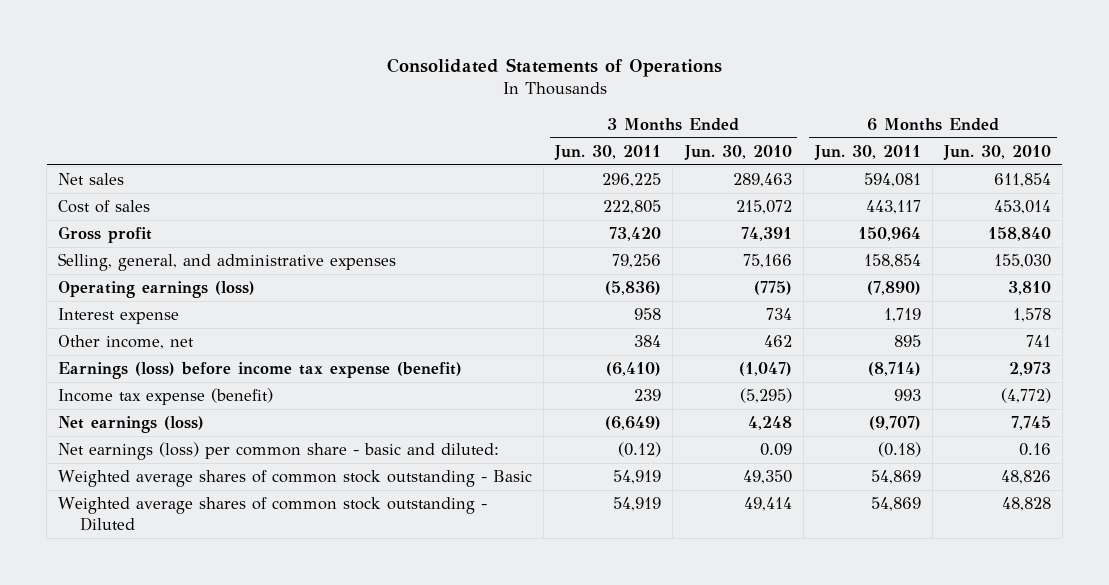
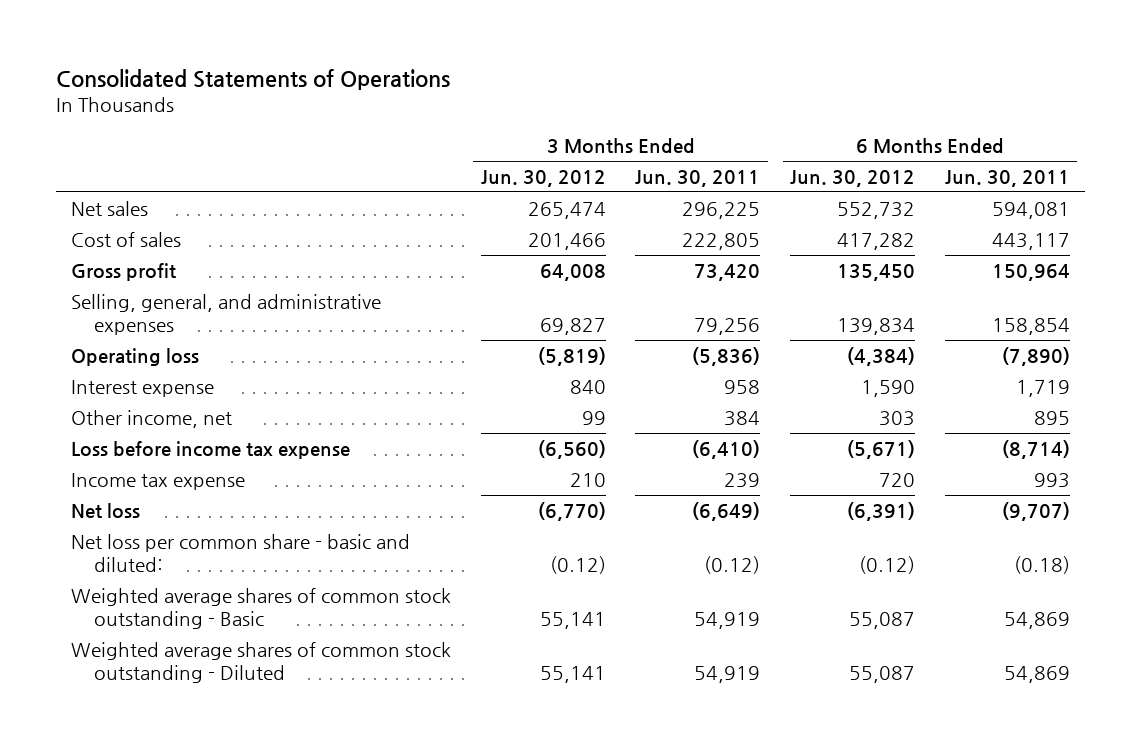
- | 3 Months Ended Jun. 30, 2011 | 3 Months Ended Jun. 30, 2010 | 6 Months Ended Jun. 30, 2011 | 6 Months Ended Jun. 30, 2010
+ | 3 Months Ended Jun. 30, 2012 | 3 Months Ended Jun. 30, 2011 | 6 Months Ended Jun. 30, 2012 | 6 Months Ended Jun. 30, 2011
- Operating earnings (loss) | (5,836) | (775) | (7,890) | 3,810
+ Operating loss | (5,819) | (5,836) | (4,384) | (7,890)
- Earnings (loss) before income tax expense (benefit) | (6,410) | (1,047) | (8,714) | 2,973
- Income tax expense (benefit) | 239 | (5,295) | 993 | (4,772)
- Net earnings (loss) | (6,649) | 4,248 | (9,707) | 7,745
- Net earnings (loss) per common share - basic and diluted: | (0.12) | 0.09 | (0.18) | 0.16
+ Loss before income tax expense | (6,560) | (6,410) | (5,671) | (8,714)
+ Income tax expense | 210 | 239 | 720 | 993
+ Net loss | (6,770) | (6,649) | (6,391) | (9,707)
+ Net loss per common share - basic and diluted: | (0.12) | (0.12) | (0.12) | (0.18)

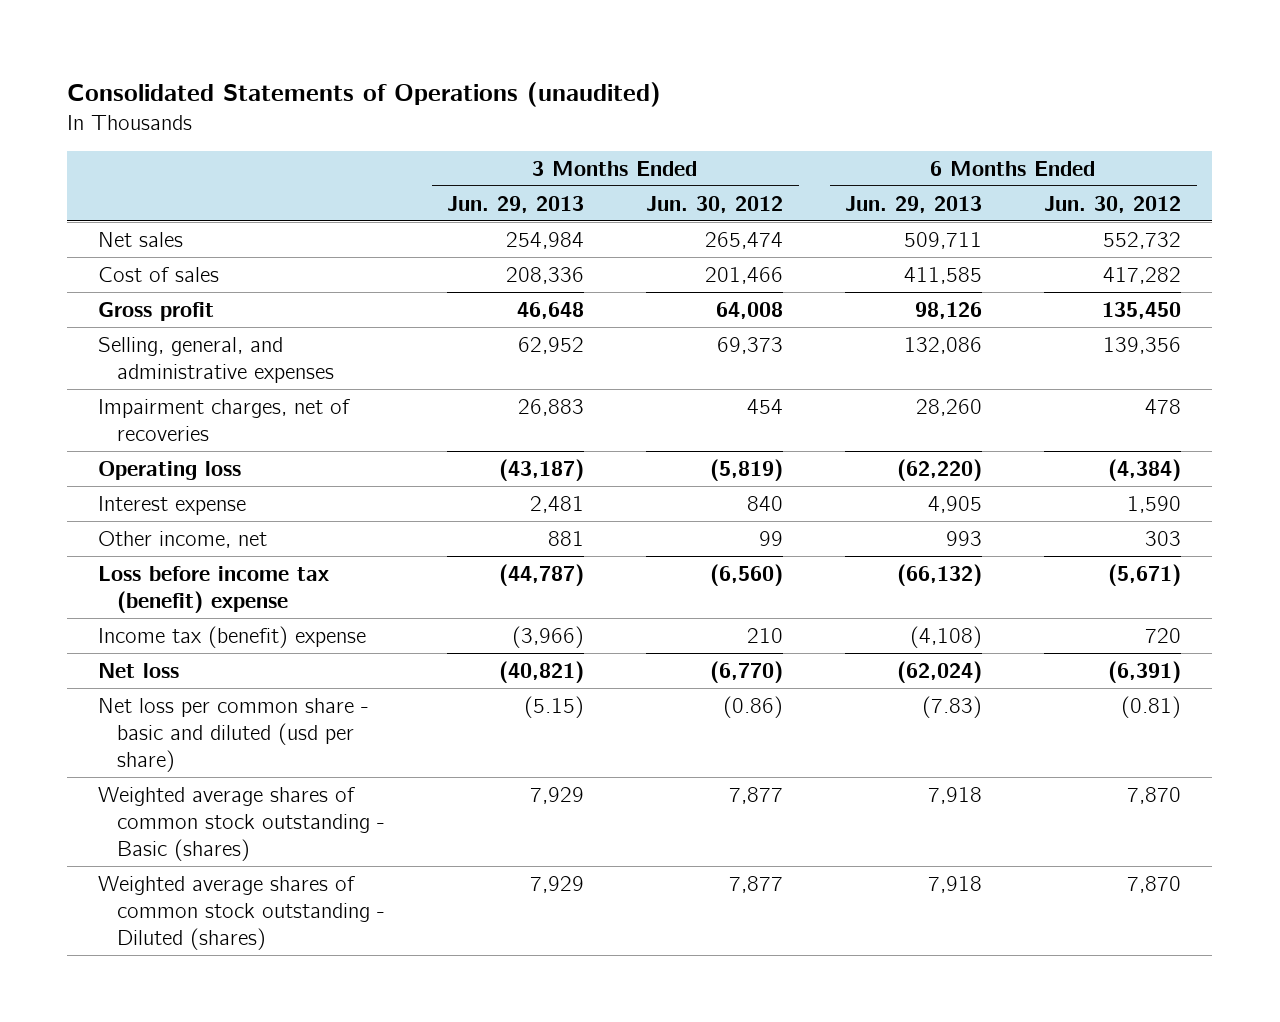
- Consolidated Statements of Operations
+ Consolidated Statements of Operations (unaudited)
- | 3 Months Ended Jun. 30, 2012 | 3 Months Ended Jun. 30, 2011 | 6 Months Ended Jun. 30, 2012 | 6 Months Ended Jun. 30, 2011
+ | 3 Months Ended Jun. 29, 2013 | 3 Months Ended Jun. 30, 2012 | 6 Months Ended Jun. 29, 2013 | 6 Months Ended Jun. 30, 2012
- Selling, general, and administrative expenses | 69,827 | 79,256 | 139,834 | 158,854
+ Selling, general, and administrative expenses | 62,952 | 69,373 | 132,086 | 139,356
+ Impairment charges, net of recoveries | 26,883 | 454 | 28,260 | 478
- Loss before income tax expense | (6,560) | (6,410) | (5,671) | (8,714)
- Income tax expense | 210 | 239 | 720 | 993
+ Loss before income tax (benefit) expense | (44,787) | (6,560) | (66,132) | (5,671)
+ Income tax (benefit) expense | (3,966) | 210 | (4,108) | 720
- Net loss per common share - basic and diluted: | (0.12) | (0.12) | (0.12) | (0.18)
- Weighted average shares of common stock outstanding - Basic | 55,141 | 54,919 | 55,087 | 54,869
- Weighted average shares of common stock outstanding - Diluted | 55,141 | 54,919 | 55,087 | 54,869
+ Net loss per common share - basic and diluted (usd per share) | (5.15) | (0.86) | (7.83) | (0.81)
+ Weighted average shares of common stock outstanding - Basic (shares) | 7,929 | 7,877 | 7,918 | 7,870
+ Weighted average shares of common stock outstanding - Diluted (shares) | 7,929 | 7,877 | 7,918 | 7,870

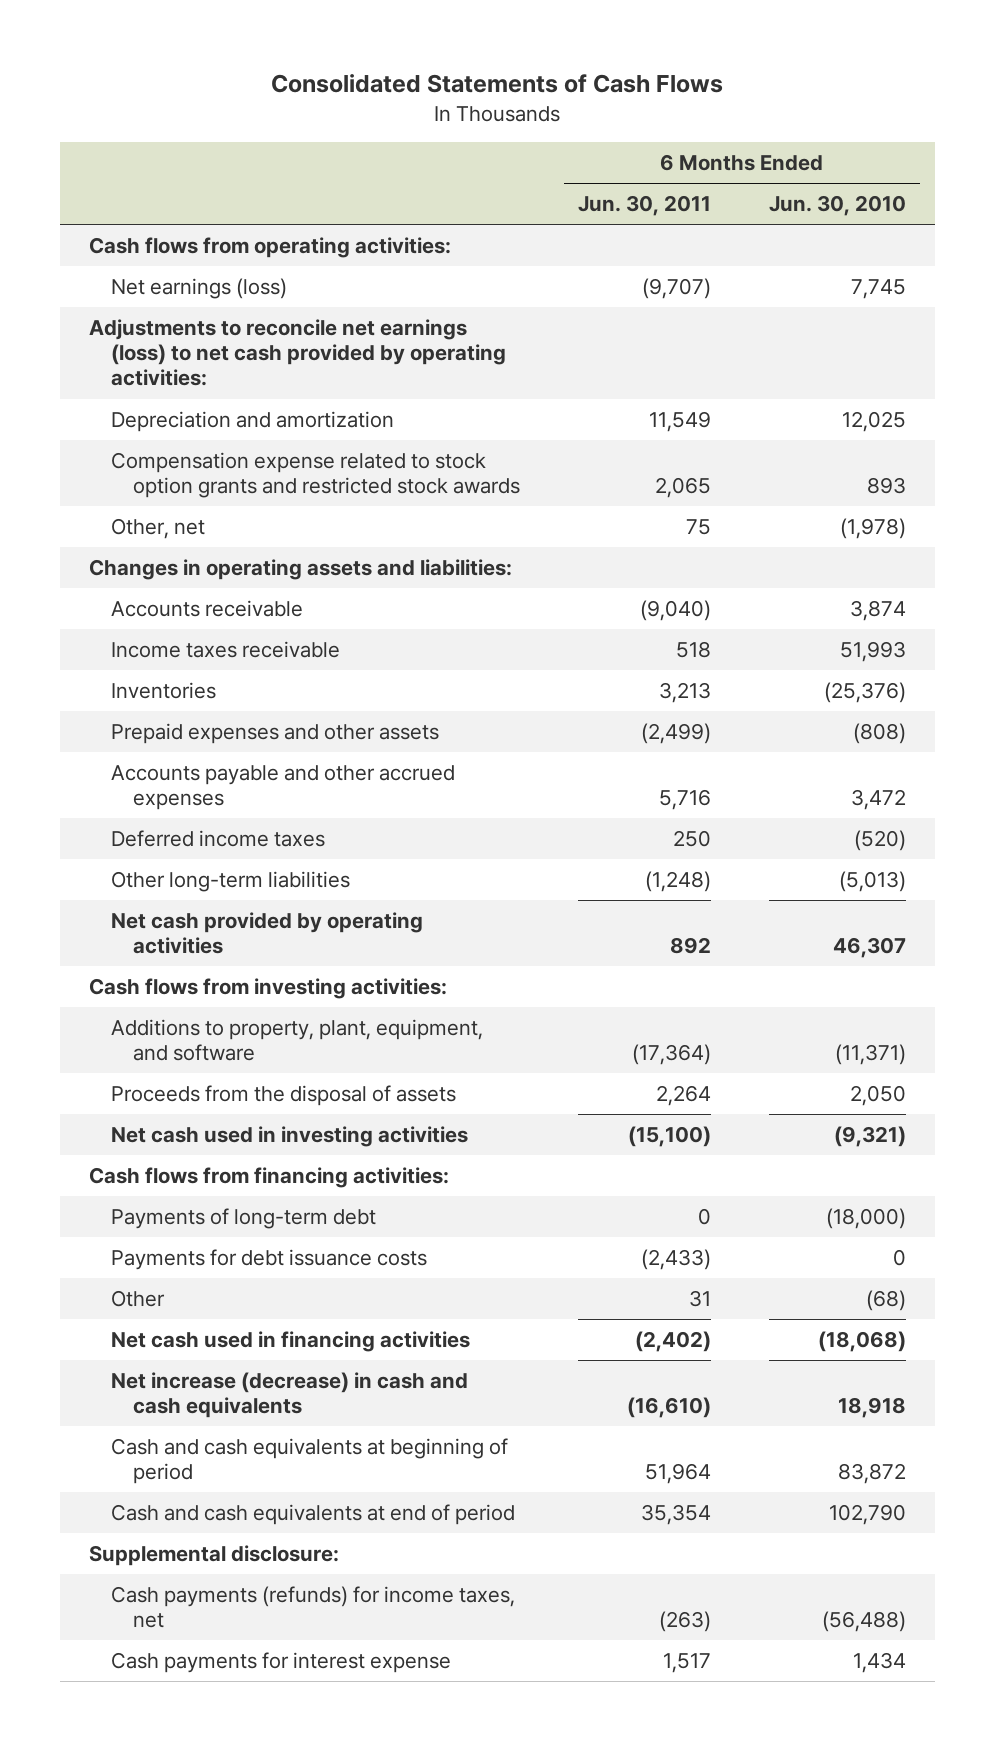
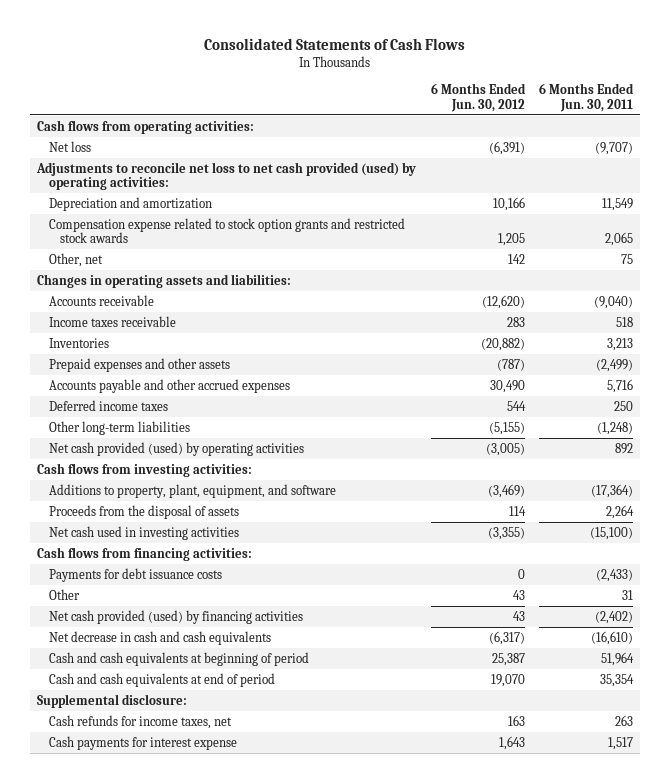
- | 6 Months Ended Jun. 30, 2011 | 6 Months Ended Jun. 30, 2010
+ | 6 Months Ended Jun. 30, 2012 | 6 Months Ended Jun. 30, 2011
- Net earnings (loss) | (9,707) | 7,745
- Adjustments to reconcile net earnings (loss) to net cash provided by operating activities:
+ Net loss | (6,391) | (9,707)
+ Adjustments to reconcile net loss to net cash provided (used) by operating activities:
- Net cash provided by operating activities | 892 | 46,307
+ Net cash provided (used) by operating activities | (3,005) | 892
- Payments of long-term debt | 0 | (18,000)
- Net cash used in financing activities | (2,402) | (18,068)
- Net increase (decrease) in cash and cash equivalents | (16,610) | 18,918
+ Net cash provided (used) by financing activities | 43 | (2,402)
+ Net decrease in cash and cash equivalents | (6,317) | (16,610)
- Cash payments (refunds) for income taxes, net | (263) | (56,488)
+ Cash refunds for income taxes, net | 163 | 263

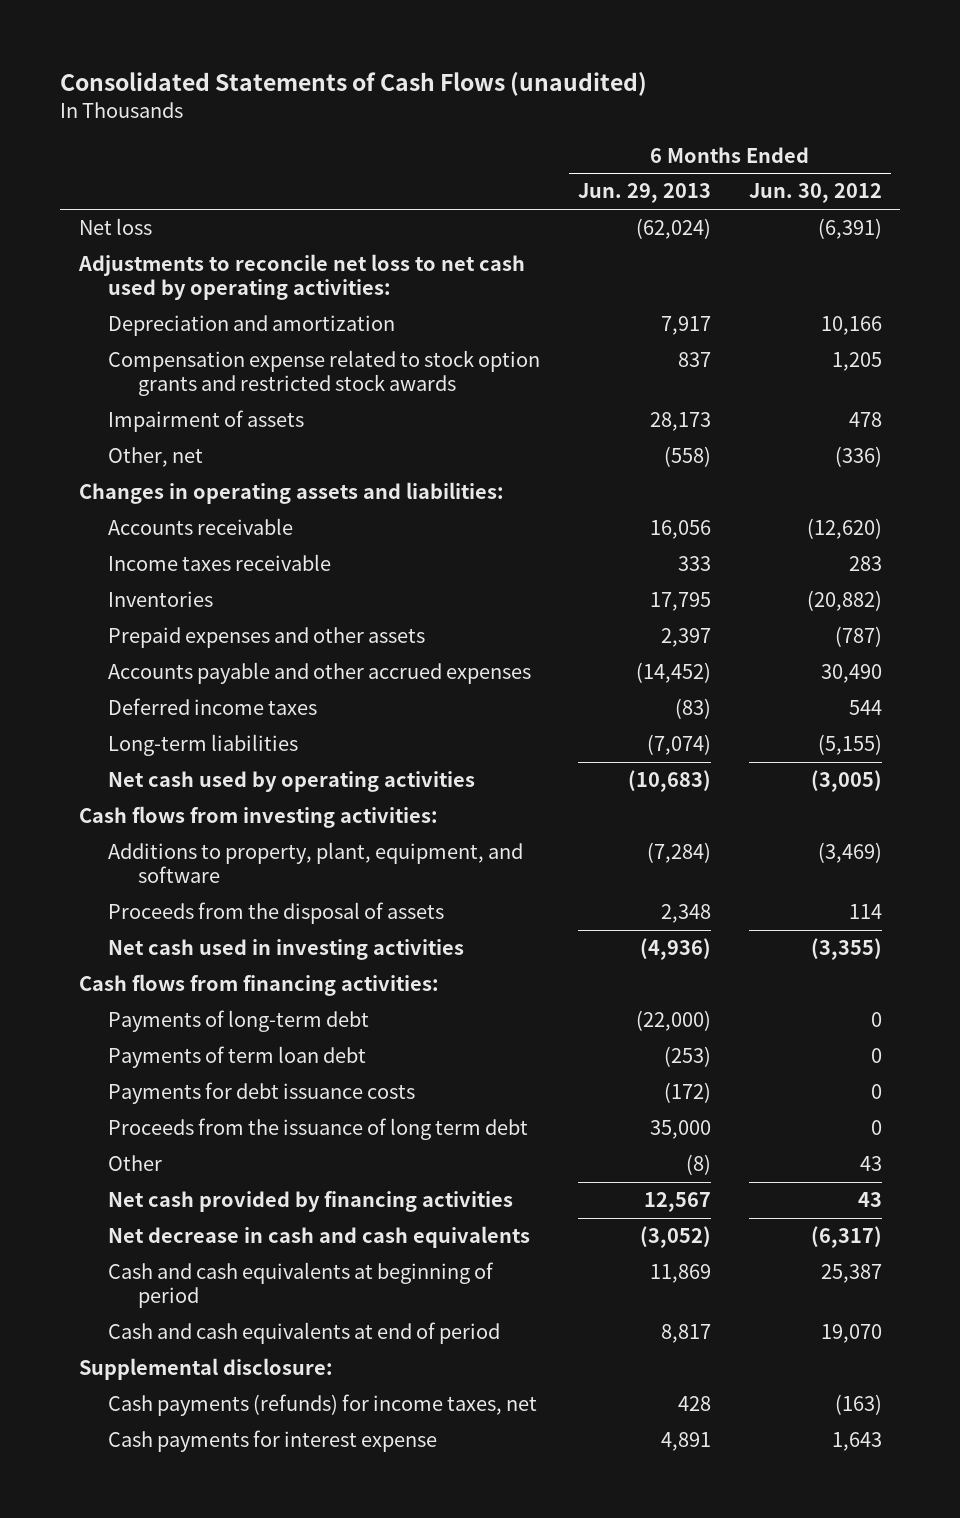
- Consolidated Statements of Cash Flows
+ Consolidated Statements of Cash Flows (unaudited)
- | 6 Months Ended Jun. 30, 2012 | 6 Months Ended Jun. 30, 2011
+ | 6 Months Ended Jun. 29, 2013 | 6 Months Ended Jun. 30, 2012
- Cash flows from operating activities:
- Adjustments to reconcile net loss to net cash provided (used) by operating activities:
+ Adjustments to reconcile net loss to net cash used by operating activities:
- Other, net | 142 | 75
+ Impairment of assets | 28,173 | 478
+ Other, net | (558) | (336)
- Other long-term liabilities | (5,155) | (1,248)
- Net cash provided (used) by operating activities | (3,005) | 892
+ Long-term liabilities | (7,074) | (5,155)
+ Net cash used by operating activities | (10,683) | (3,005)
+ Payments of long-term debt | (22,000) | 0
+ Payments of term loan debt | (253) | 0
+ Proceeds from the issuance of long term debt | 35,000 | 0
- Net cash provided (used) by financing activities | 43 | (2,402)
+ Net cash provided by financing activities | 12,567 | 43
- Cash refunds for income taxes, net | 163 | 263
+ Cash payments (refunds) for income taxes, net | 428 | (163)

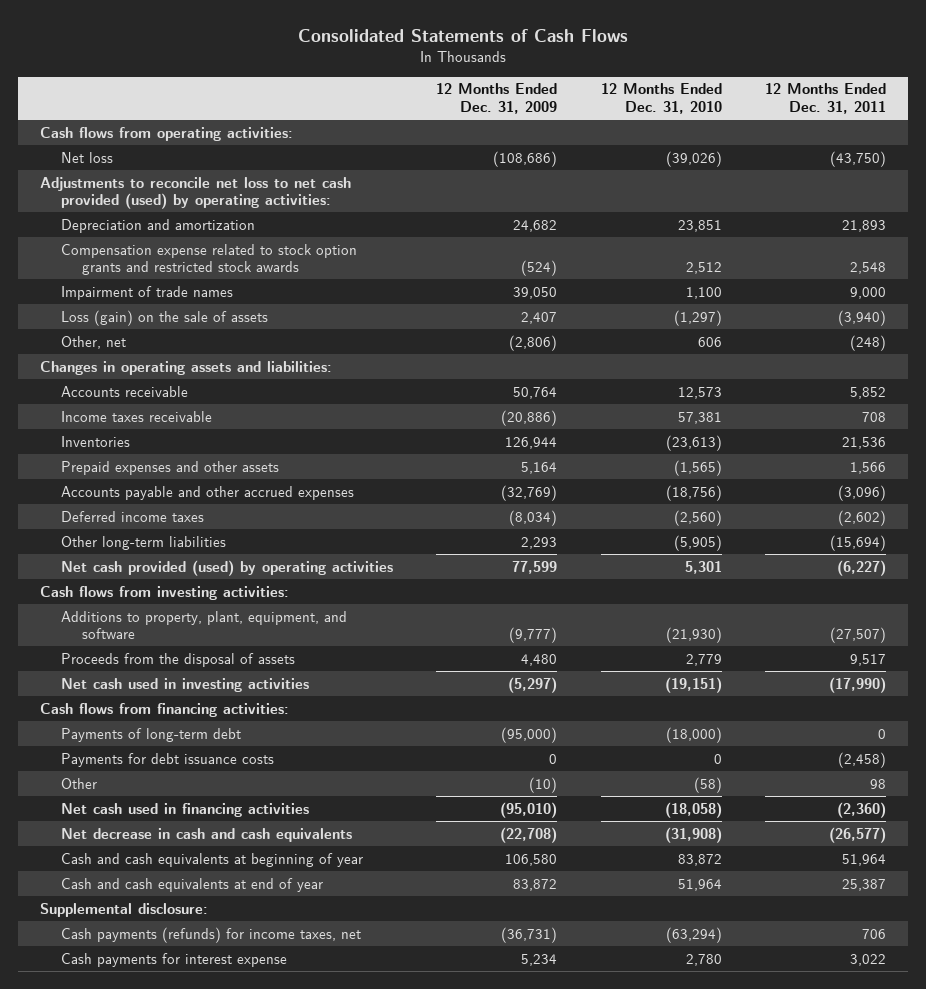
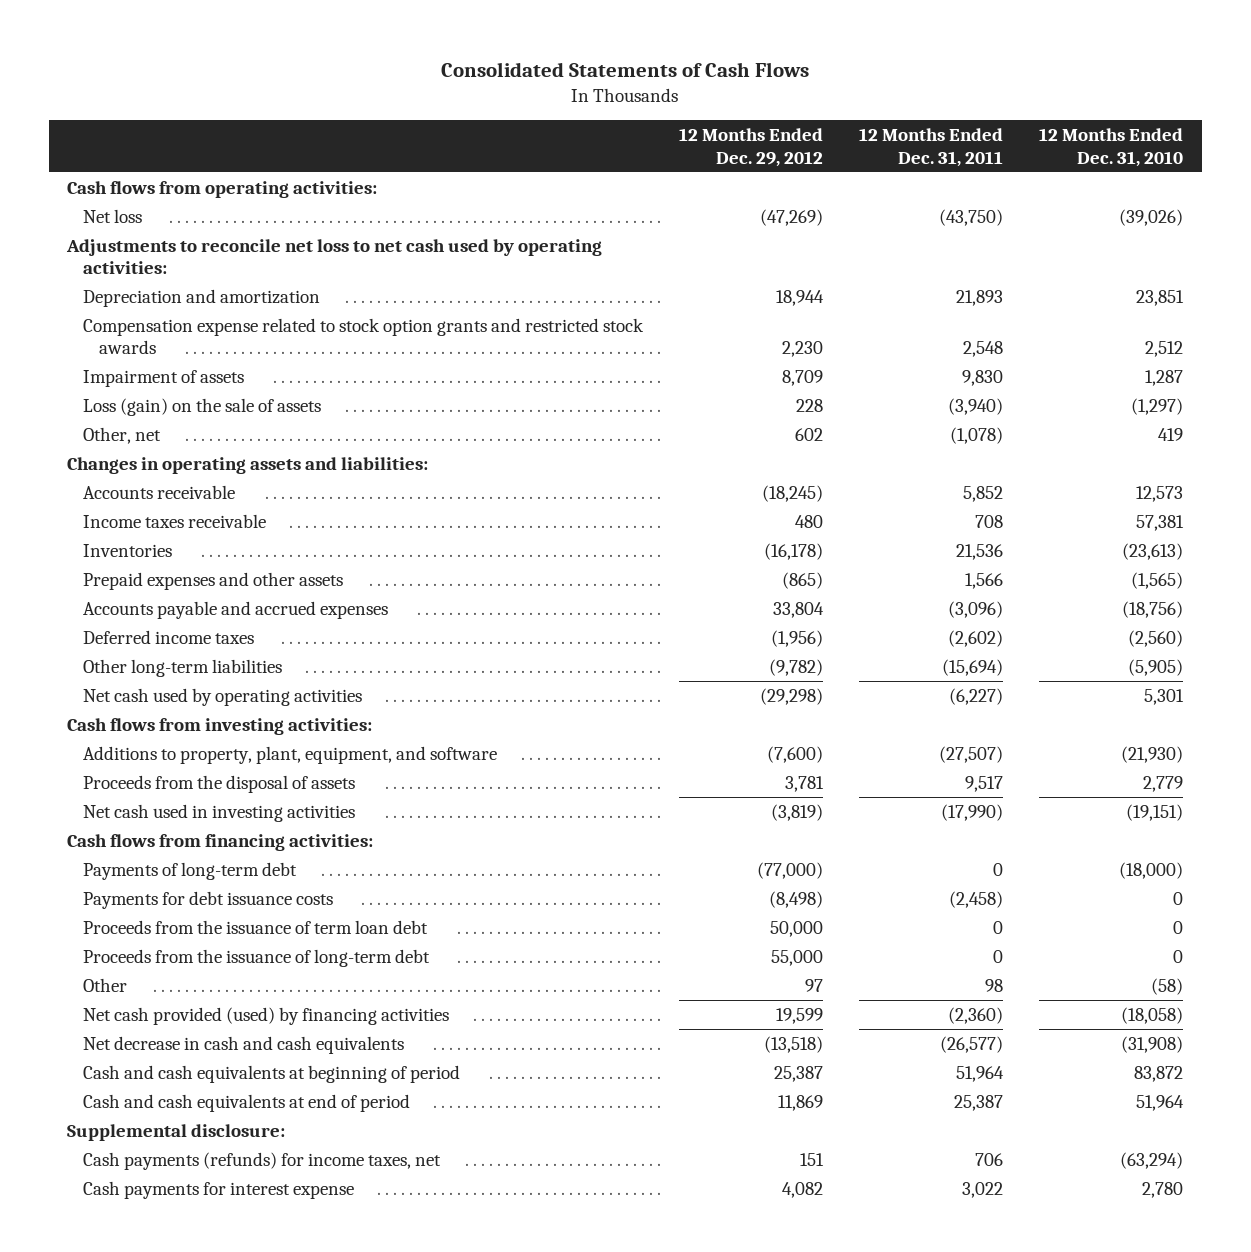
- | 12 Months Ended Dec. 31, 2009 | 12 Months Ended Dec. 31, 2010 | 12 Months Ended Dec. 31, 2011
+ | 12 Months Ended Dec. 29, 2012 | 12 Months Ended Dec. 31, 2011 | 12 Months Ended Dec. 31, 2010
- Adjustments to reconcile net loss to net cash provided (used) by operating activities:
+ Adjustments to reconcile net loss to net cash used by operating activities:
- Impairment of trade names | 39,050 | 1,100 | 9,000
+ Impairment of assets | 8,709 | 9,830 | 1,287
- Other, net | (2,806) | 606 | (248)
+ Other, net | 602 | (1,078) | 419
- Accounts payable and other accrued expenses | (32,769) | (18,756) | (3,096)
+ Accounts payable and accrued expenses | 33,804 | (3,096) | (18,756)
- Net cash provided (used) by operating activities | 77,599 | 5,301 | (6,227)
+ Net cash used by operating activities | (29,298) | (6,227) | 5,301
+ Proceeds from the issuance of term loan debt | 50,000 | 0 | 0
+ Proceeds from the issuance of long-term debt | 55,000 | 0 | 0
- Net cash used in financing activities | (95,010) | (18,058) | (2,360)
+ Net cash provided (used) by financing activities | 19,599 | (2,360) | (18,058)
- Cash and cash equivalents at beginning of year | 106,580 | 83,872 | 51,964
- Cash and cash equivalents at end of year | 83,872 | 51,964 | 25,387
+ Cash and cash equivalents at beginning of period | 25,387 | 51,964 | 83,872
+ Cash and cash equivalents at end of period | 11,869 | 25,387 | 51,964

